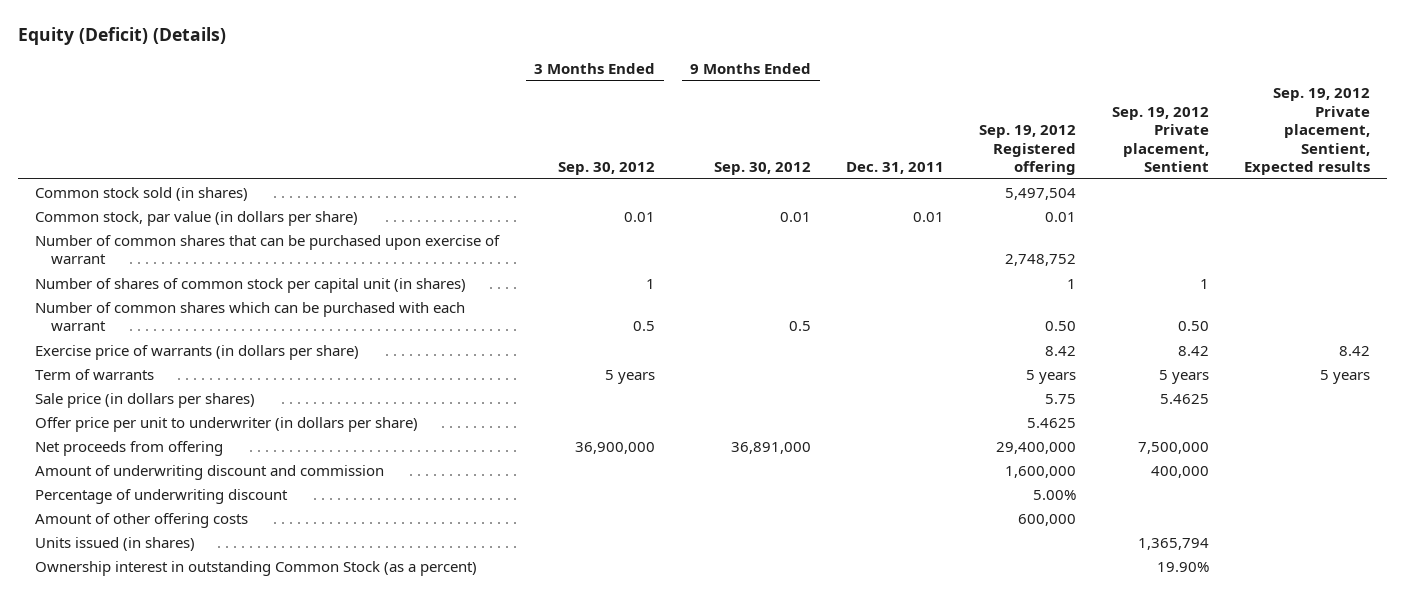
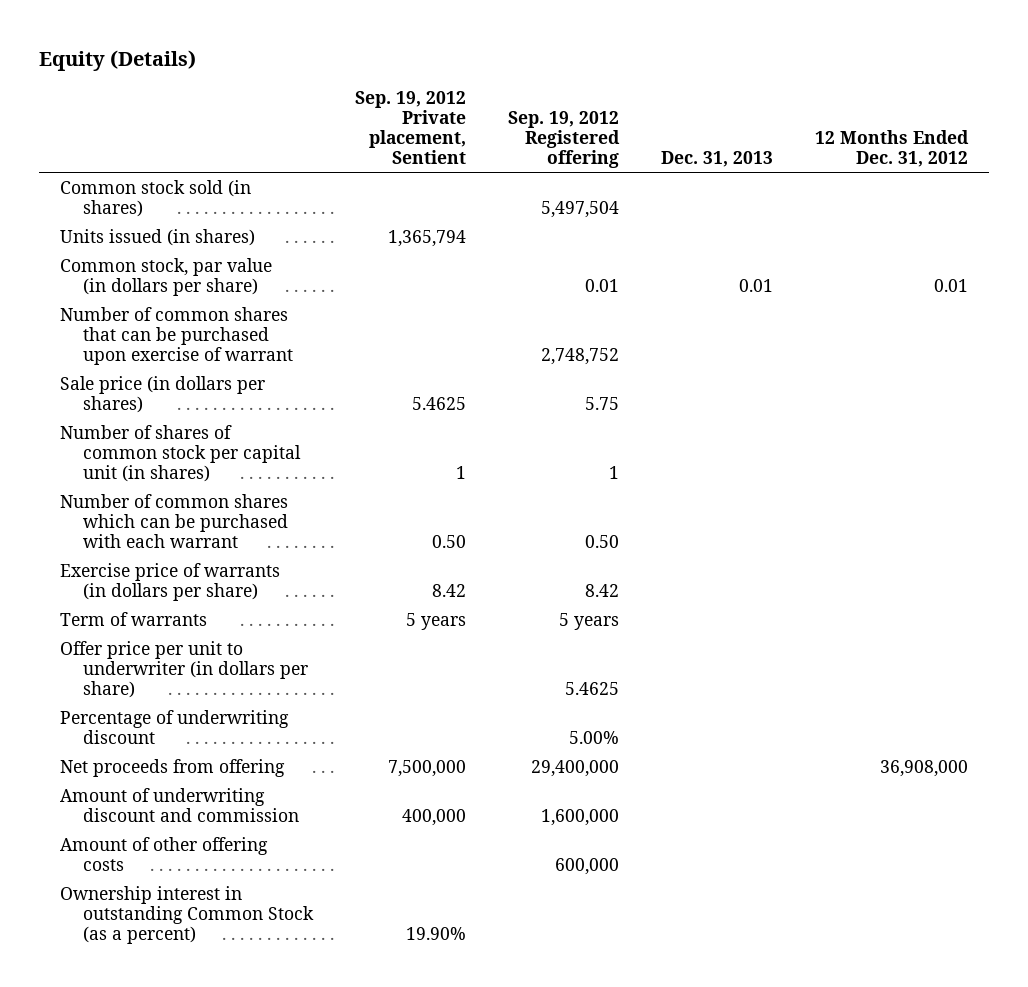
- Equity (Deficit) (Details)
+ Equity (Details)
- | 3 Months Ended Sep. 30, 2012 | 9 Months Ended Sep. 30, 2012 | Dec. 31, 2011 | Sep. 19, 2012 Registered offering | Sep. 19, 2012 Private placement, Sentient | Sep. 19, 2012 Private placement, Sentient, Expected results
+ | Sep. 19, 2012 Private placement, Sentient | Sep. 19, 2012 Registered offering | Dec. 31, 2013 | 12 Months Ended Dec. 31, 2012
moved up: Units issued (in shares) | 1,365,794 | | |
moved up: Sale price (in dollars per shares) | 5.4625 | 5.75 | |
moved up: Percentage of underwriting discount | | 5.00% | |

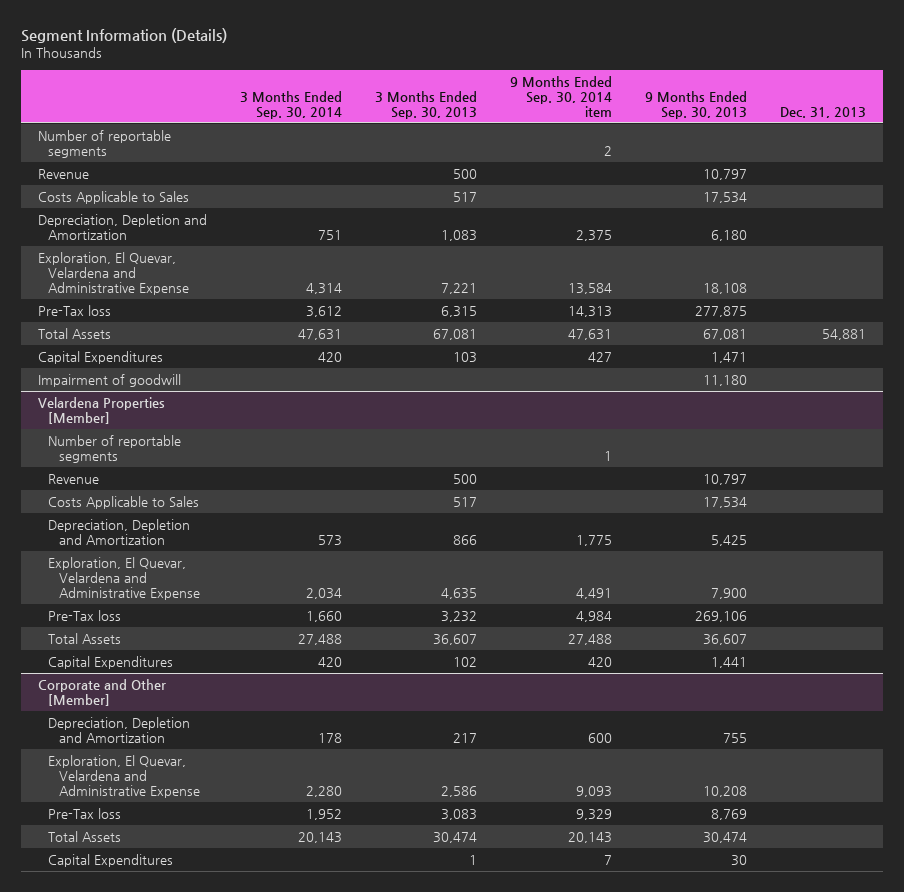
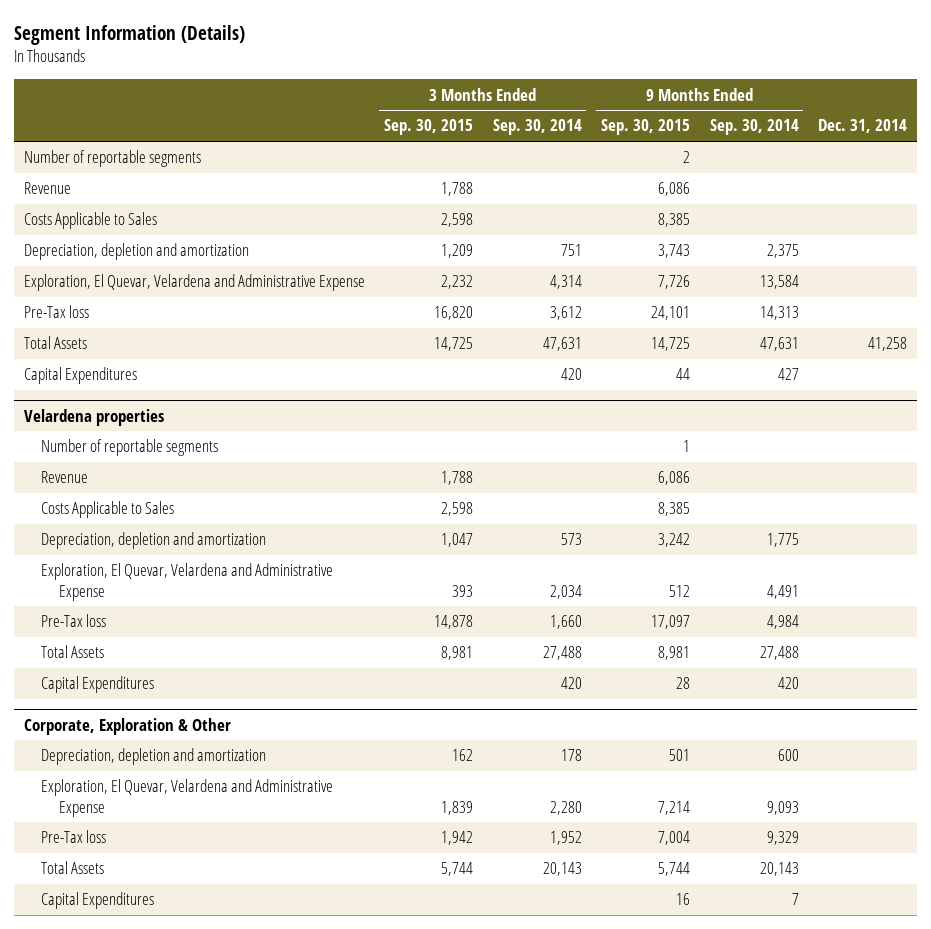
- | 3 Months Ended Sep. 30, 2014 | 3 Months Ended Sep. 30, 2013 | 9 Months Ended Sep. 30, 2014 item | 9 Months Ended Sep. 30, 2013 | Dec. 31, 2013
+ | 3 Months Ended Sep. 30, 2015 | 3 Months Ended Sep. 30, 2014 | 9 Months Ended Sep. 30, 2015 | 9 Months Ended Sep. 30, 2014 | Dec. 31, 2014
- Depreciation, Depletion and Amortization | 751 | 1,083 | 2,375 | 6,180 |
+ Depreciation, depletion and amortization | 1,209 | 751 | 3,743 | 2,375 |
- Impairment of goodwill | | | | 11,180 |
- Velardena Properties [Member]
+ Velardena properties
- Depreciation, Depletion and Amortization | 573 | 866 | 1,775 | 5,425 |
+ Depreciation, depletion and amortization | 1,047 | 573 | 3,242 | 1,775 |
- Corporate and Other [Member]
- Depreciation, Depletion and Amortization | 178 | 217 | 600 | 755 |
+ Corporate, Exploration & Other
+ Depreciation, depletion and amortization | 162 | 178 | 501 | 600 |

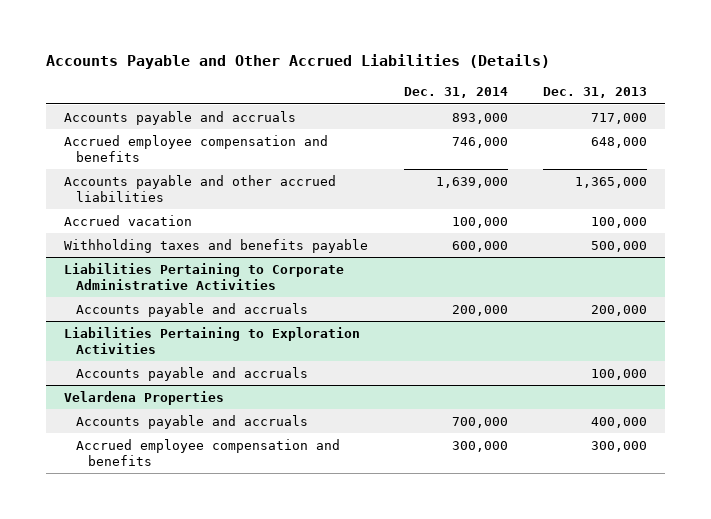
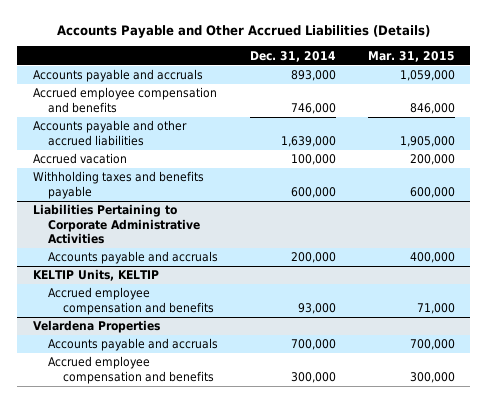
- | Dec. 31, 2014 | Dec. 31, 2013
+ | Dec. 31, 2014 | Mar. 31, 2015
- Liabilities Pertaining to Exploration Activities
- Accounts payable and accruals | | 100,000
+ KELTIP Units, KELTIP
+ Accrued employee compensation and benefits | 93,000 | 71,000

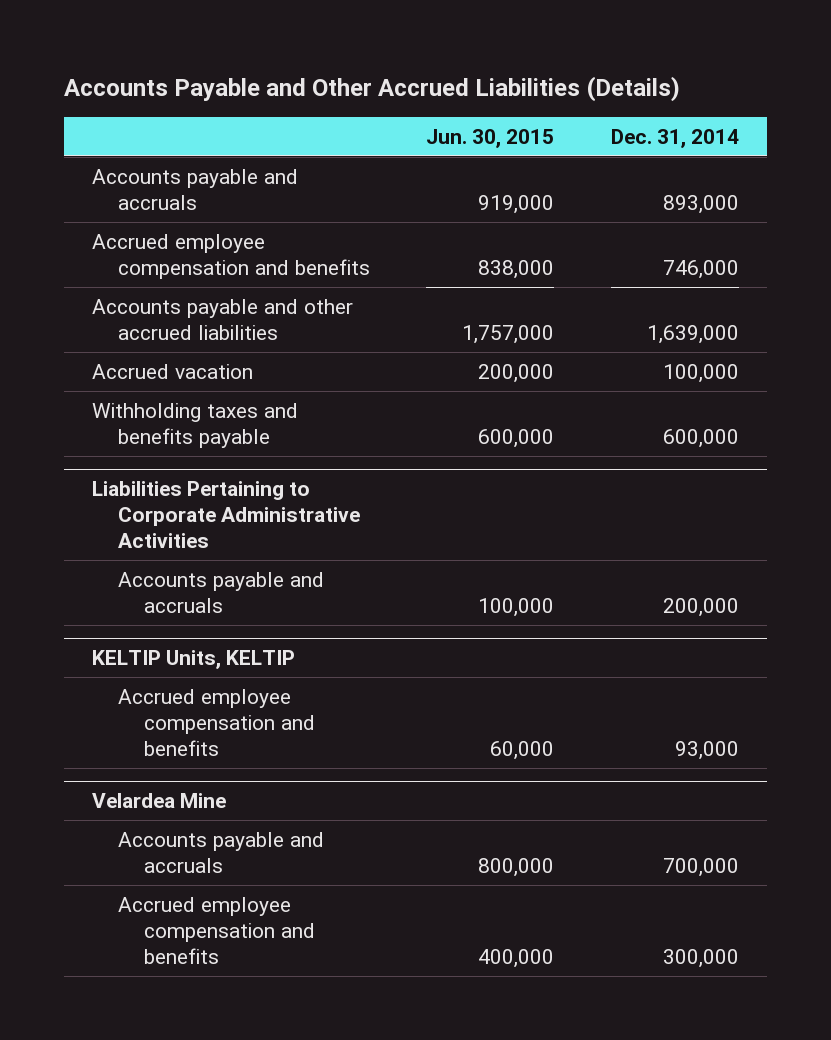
- | Dec. 31, 2014 | Mar. 31, 2015
+ | Jun. 30, 2015 | Dec. 31, 2014
- Velardena Properties
+ Velardea Mine

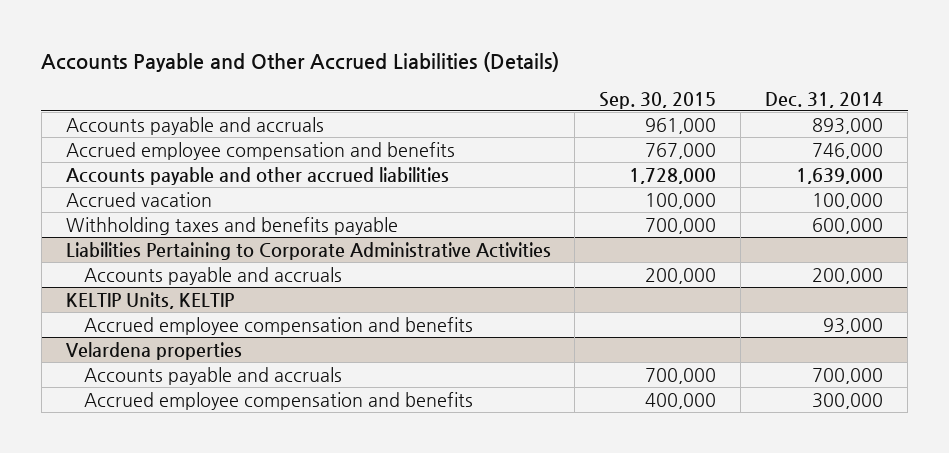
- | Jun. 30, 2015 | Dec. 31, 2014
+ | Sep. 30, 2015 | Dec. 31, 2014
- Velardea Mine
+ Velardena properties

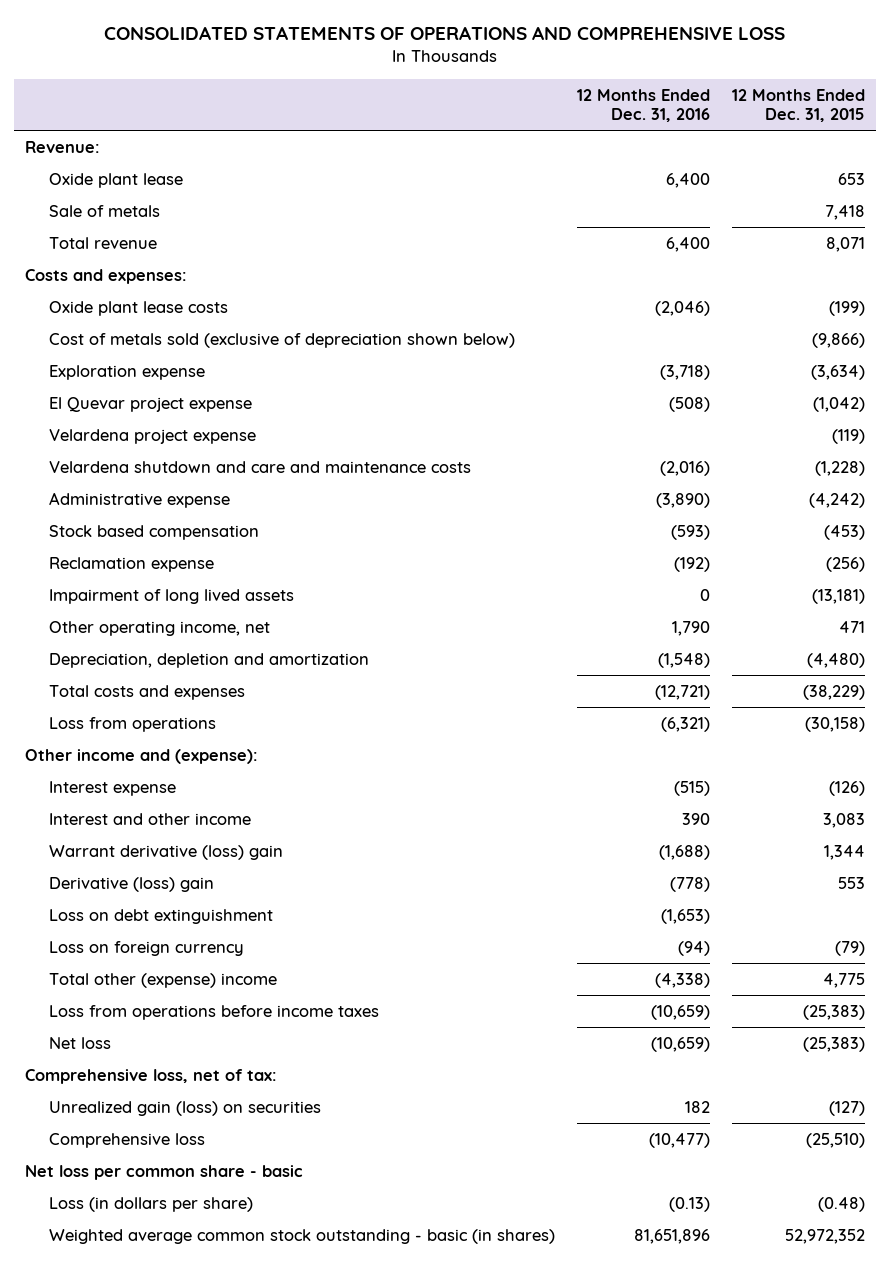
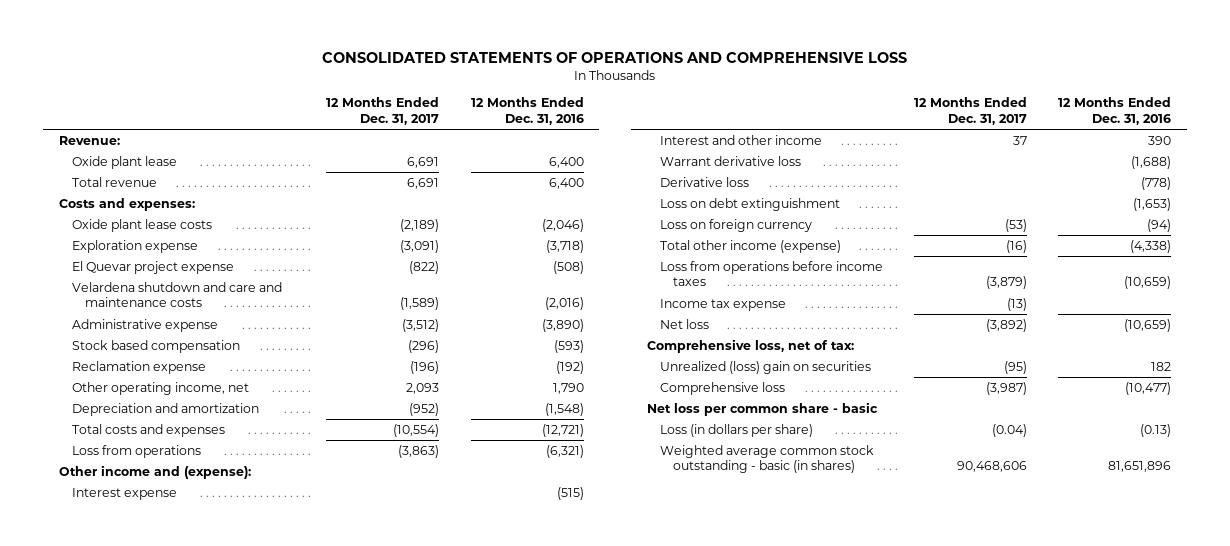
- | 12 Months Ended Dec. 31, 2016 | 12 Months Ended Dec. 31, 2015
+ | 12 Months Ended Dec. 31, 2017 | 12 Months Ended Dec. 31, 2016
- Sale of metals | | 7,418
- Cost of metals sold (exclusive of depreciation shown below) | | (9,866)
- Velardena project expense | | (119)
- Impairment of long lived assets | 0 | (13,181)
- Depreciation, depletion and amortization | (1,548) | (4,480)
+ Depreciation and amortization | (952) | (1,548)
- Warrant derivative (loss) gain | (1,688) | 1,344
- Derivative (loss) gain | (778) | 553
+ Warrant derivative loss | | (1,688)
+ Derivative loss | | (778)
- Total other (expense) income | (4,338) | 4,775
+ Total other income (expense) | (16) | (4,338)
+ Income tax expense | (13) |
- Unrealized gain (loss) on securities | 182 | (127)
+ Unrealized (loss) gain on securities | (95) | 182

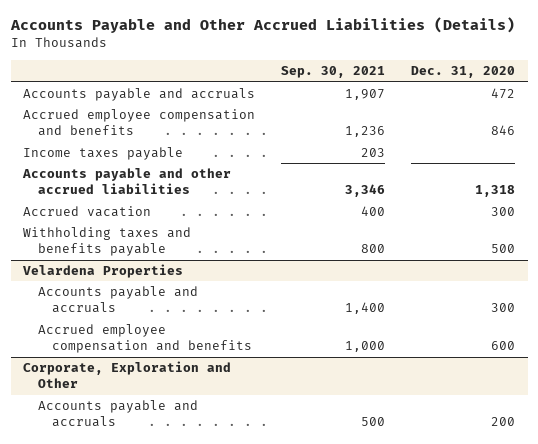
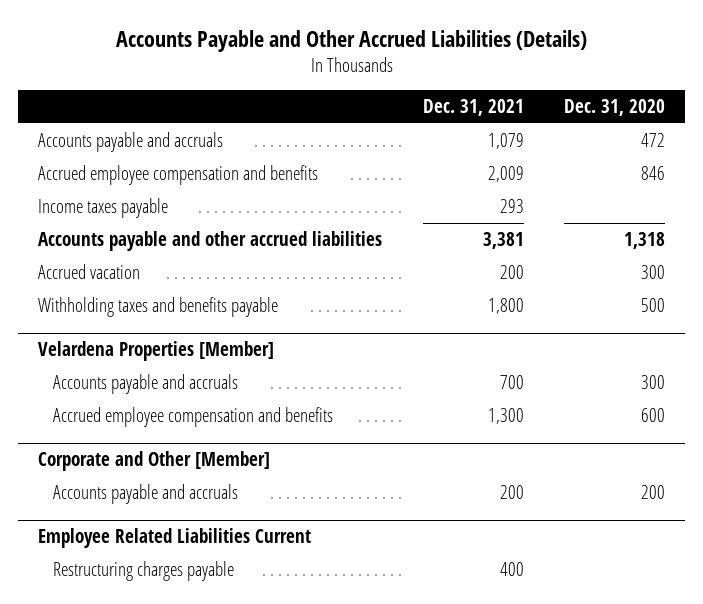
- | Sep. 30, 2021 | Dec. 31, 2020
+ | Dec. 31, 2021 | Dec. 31, 2020
- Velardena Properties
+ Velardena Properties [Member]
- Corporate, Exploration and Other
+ Corporate and Other [Member]
+ Employee Related Liabilities Current
+ Restructuring charges payable | 400 |

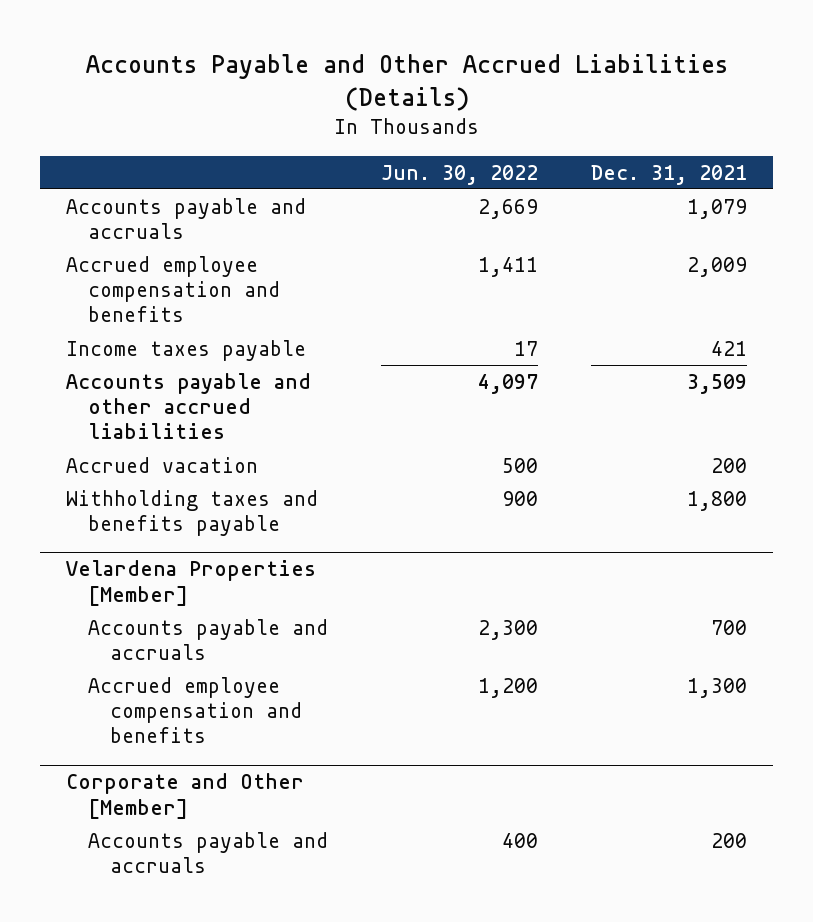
- | Dec. 31, 2021 | Dec. 31, 2020
+ | Jun. 30, 2022 | Dec. 31, 2021
- Income taxes payable | 293 |
- Accounts payable and other accrued liabilities | 3,381 | 1,318
+ Income taxes payable | 17 | 421
+ Accounts payable and other accrued liabilities | 4,097 | 3,509
- Employee Related Liabilities Current
- Restructuring charges payable | 400 |

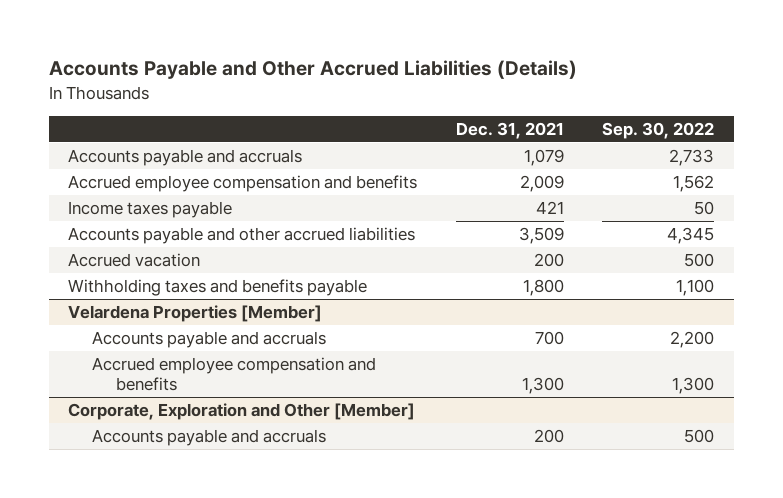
- | Jun. 30, 2022 | Dec. 31, 2021
+ | Dec. 31, 2021 | Sep. 30, 2022
- Corporate and Other [Member]
+ Corporate, Exploration and Other [Member]

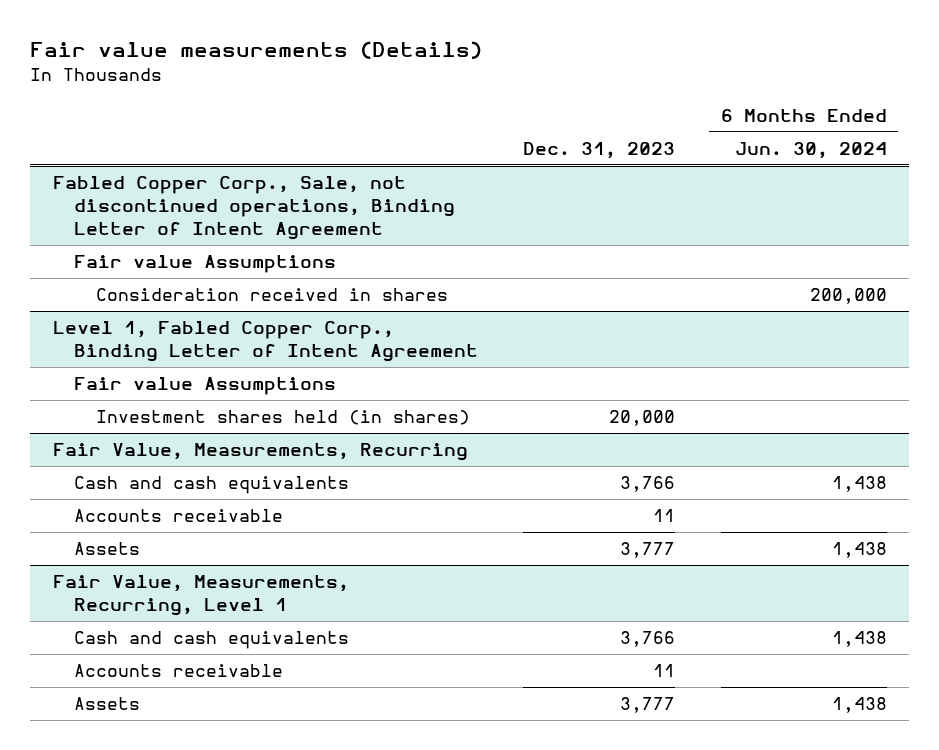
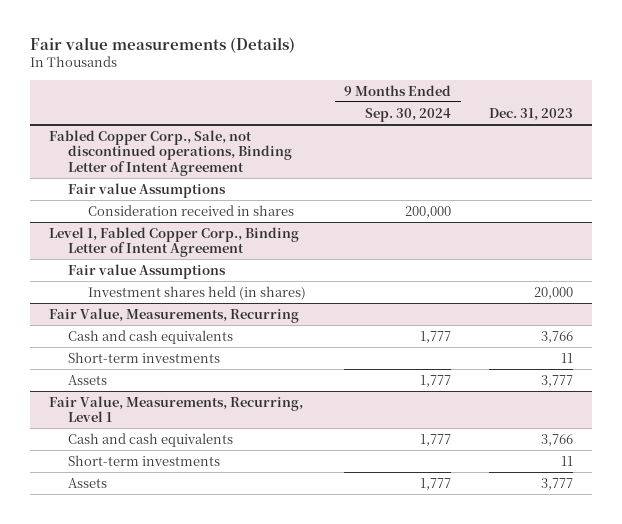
- | Dec. 31, 2023 | 6 Months Ended Jun. 30, 2024
+ | 9 Months Ended Sep. 30, 2024 | Dec. 31, 2023
@ Fair Value, Measurements, Recurring
- Accounts receivable | 11 |
+ Short-term investments | | 11
@ Fair Value, Measurements, Recurring, Level 1
- Accounts receivable | 11 |
+ Short-term investments | | 11

